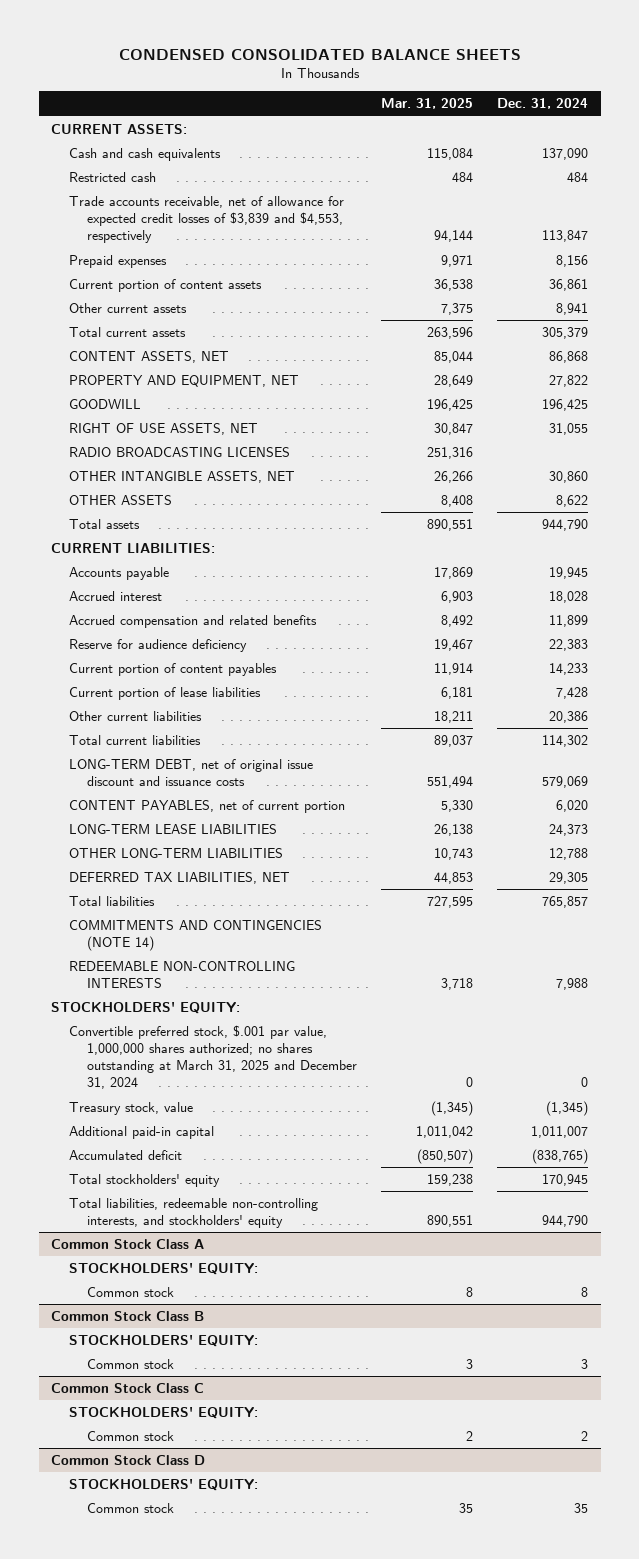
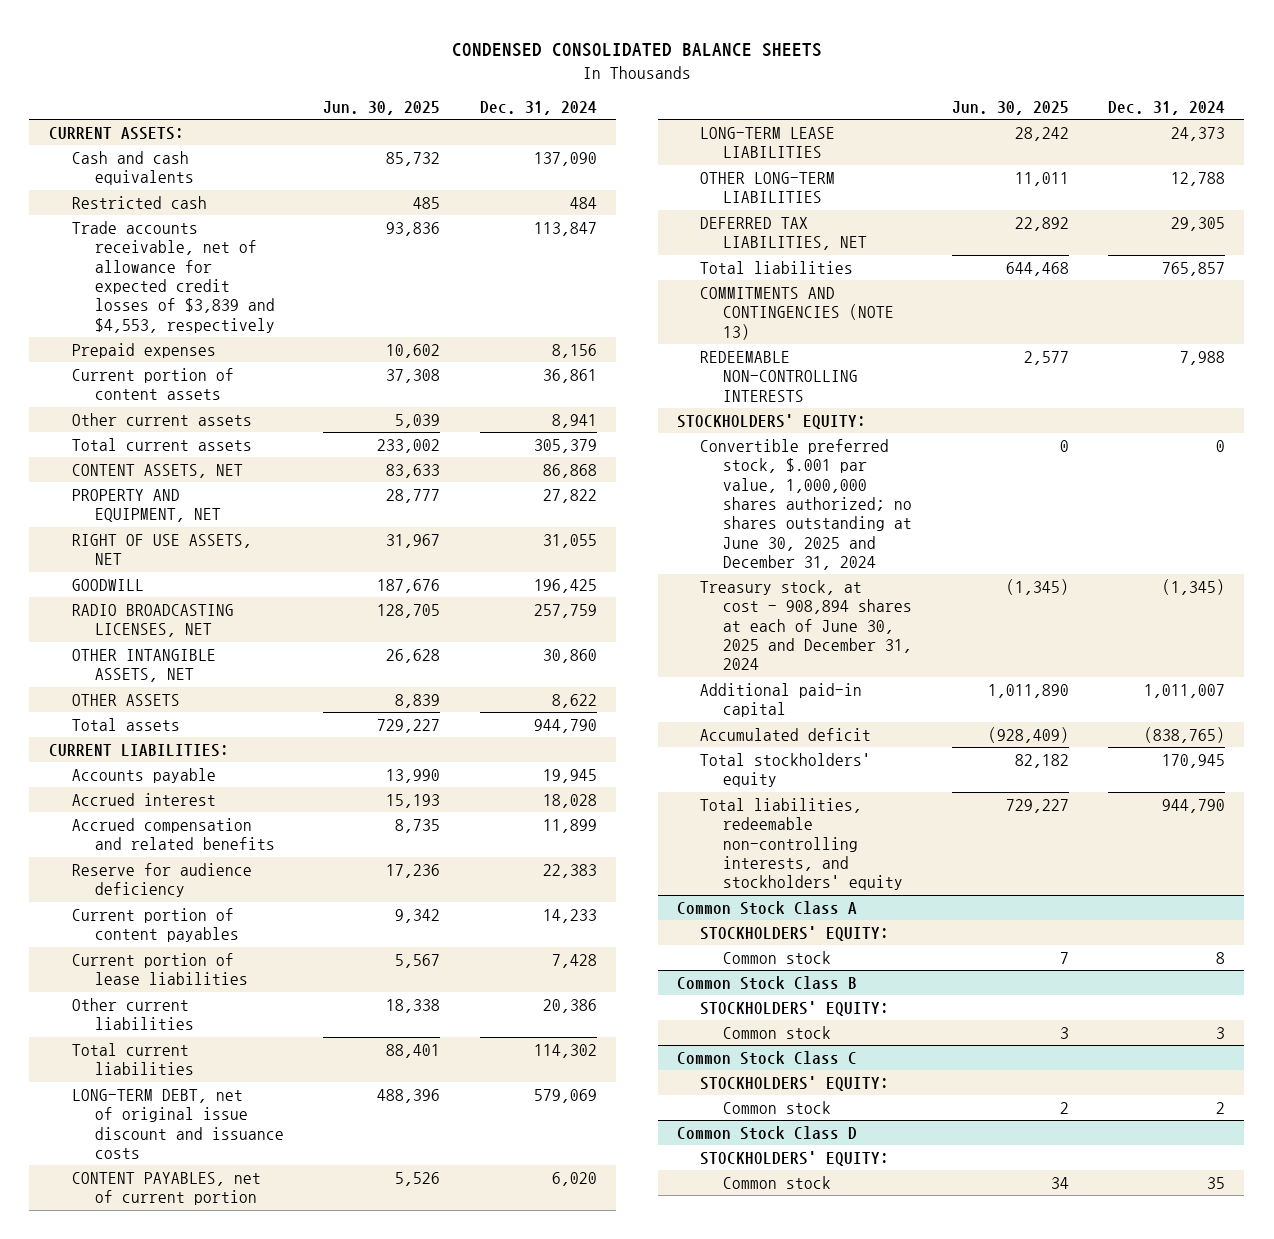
- | Mar. 31, 2025 | Dec. 31, 2024
+ | Jun. 30, 2025 | Dec. 31, 2024
- RADIO BROADCASTING LICENSES | 251,316 |
moved down: GOODWILL | 187,676 | 196,425
+ RADIO BROADCASTING LICENSES, NET | 128,705 | 257,759
- COMMITMENTS AND CONTINGENCIES (NOTE 14)
+ COMMITMENTS AND CONTINGENCIES (NOTE 13)
- Convertible preferred stock, $.001 par value, 1,000,000 shares authorized; no shares outstanding at March 31, 2025 and December 31, 2024 | 0 | 0
- Treasury stock, value | (1,345) | (1,345)
+ Convertible preferred stock, $.001 par value, 1,000,000 shares authorized; no shares outstanding at June 30, 2025 and December 31, 2024 | 0 | 0
+ Treasury stock, at cost - 908,894 shares at each of June 30, 2025 and December 31, 2024 | (1,345) | (1,345)

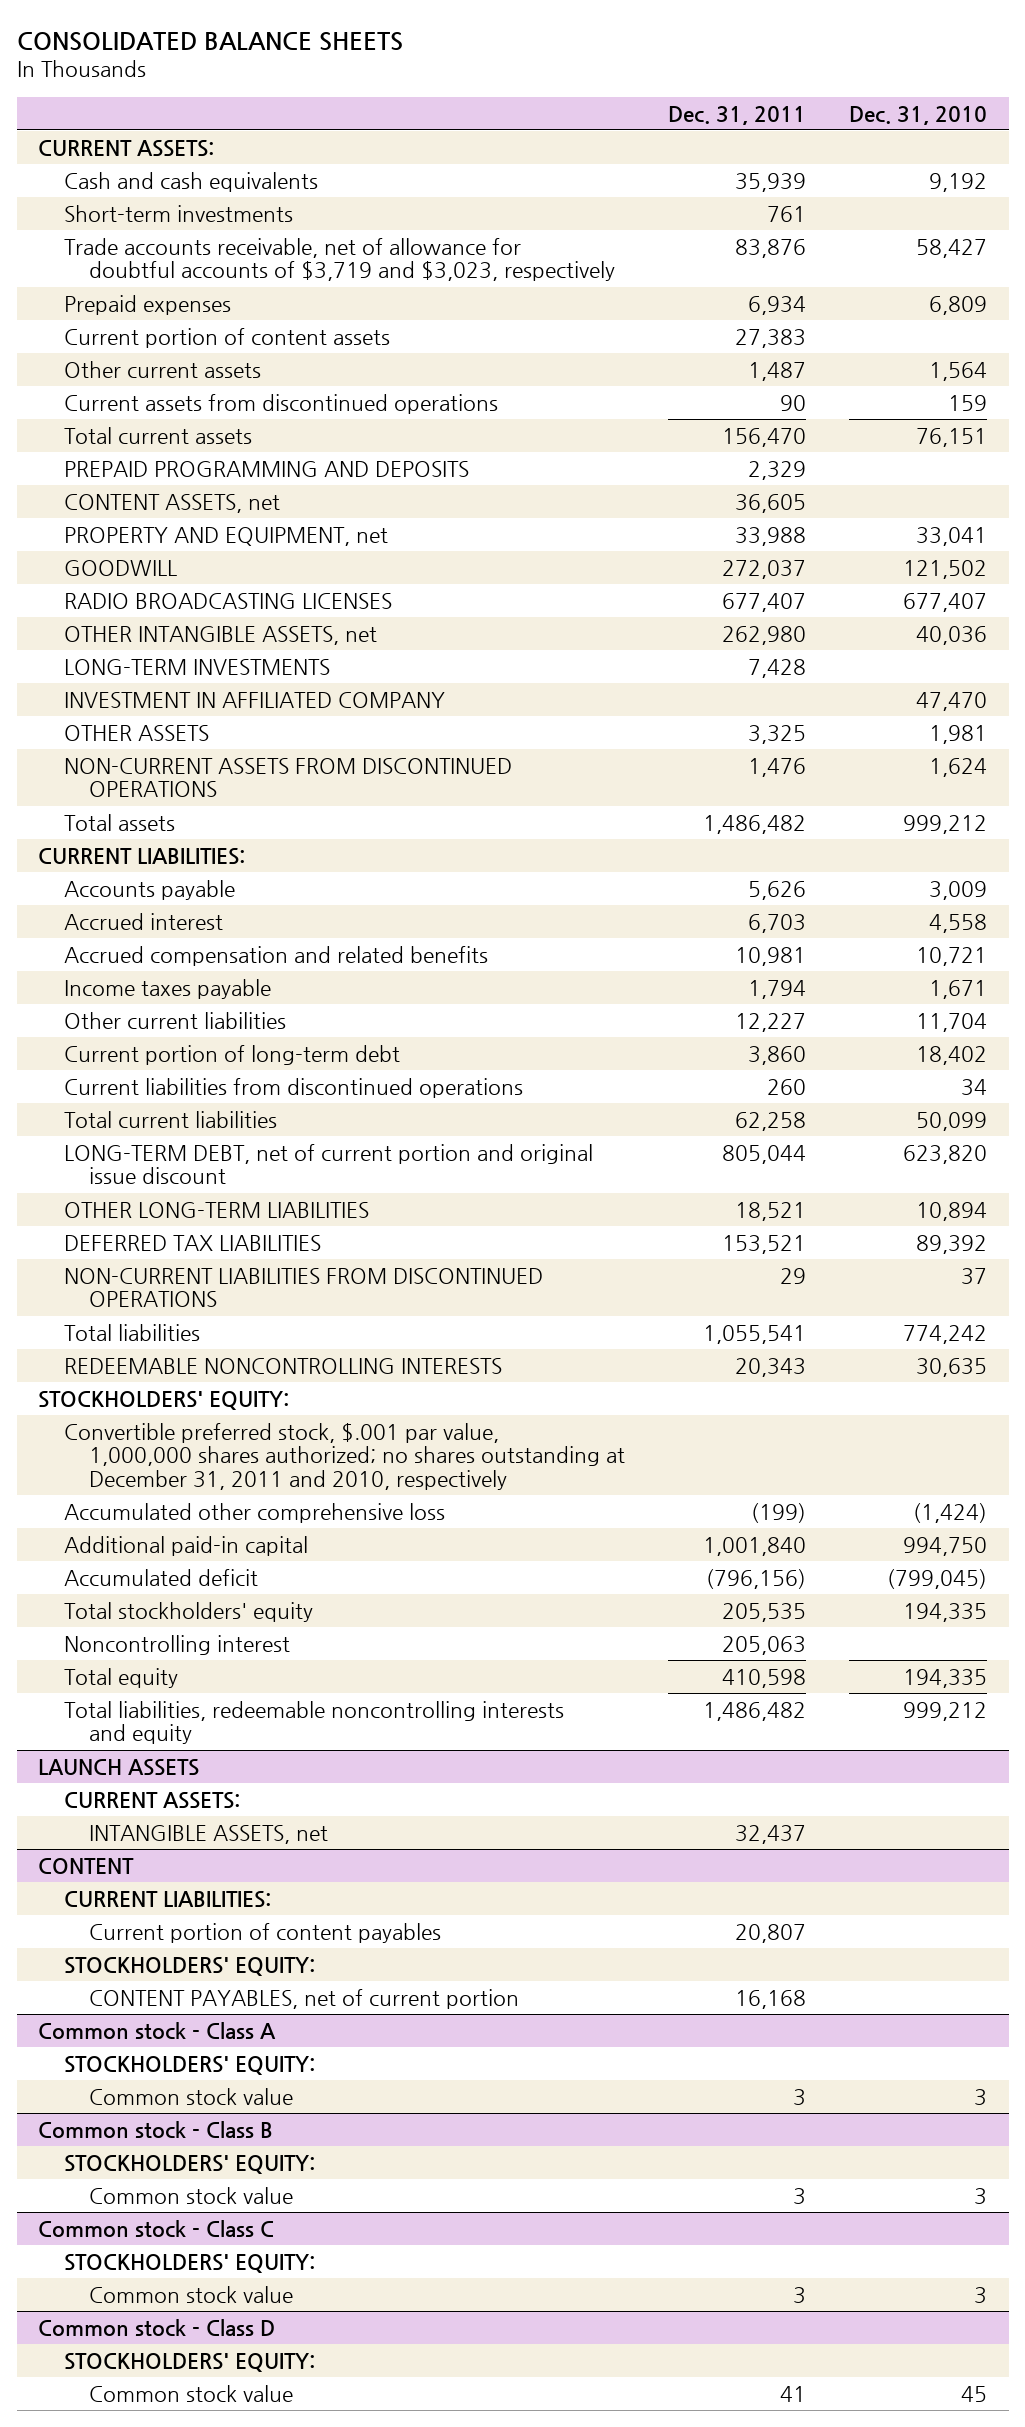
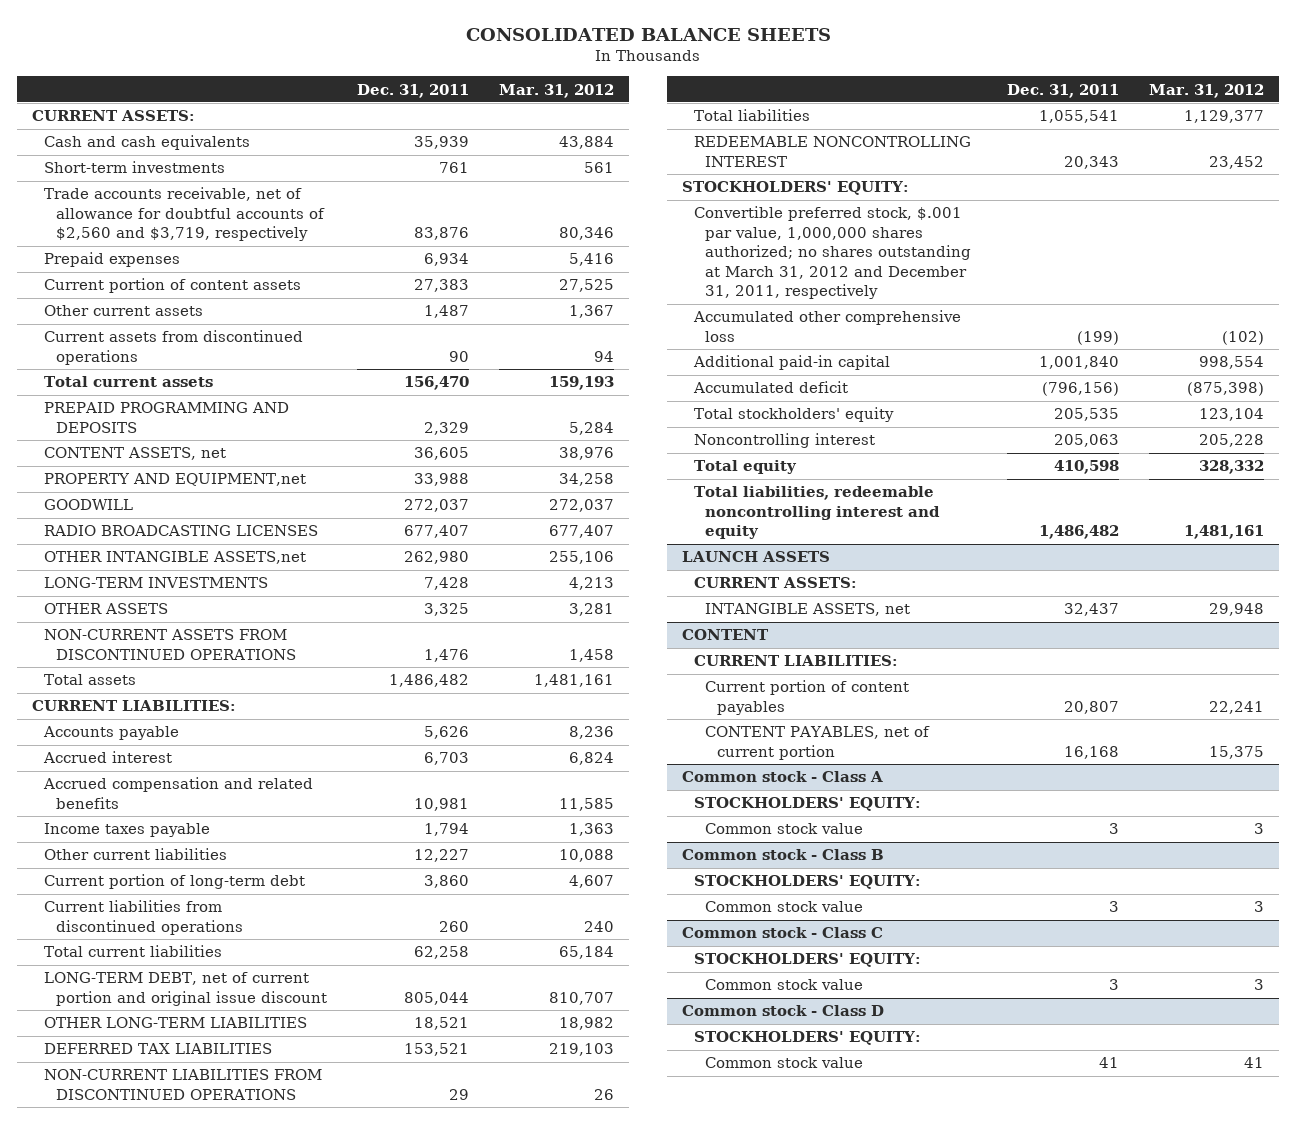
- | Dec. 31, 2011 | Dec. 31, 2010
+ | Dec. 31, 2011 | Mar. 31, 2012
- Trade accounts receivable, net of allowance for doubtful accounts of $3,719 and $3,023, respectively | 83,876 | 58,427
+ Trade accounts receivable, net of allowance for doubtful accounts of $2,560 and $3,719, respectively | 83,876 | 80,346
- PROPERTY AND EQUIPMENT, net | 33,988 | 33,041
+ PROPERTY AND EQUIPMENT,net | 33,988 | 34,258
- OTHER INTANGIBLE ASSETS, net | 262,980 | 40,036
+ OTHER INTANGIBLE ASSETS,net | 262,980 | 255,106
- INVESTMENT IN AFFILIATED COMPANY | | 47,470
- REDEEMABLE NONCONTROLLING INTERESTS | 20,343 | 30,635
+ REDEEMABLE NONCONTROLLING INTEREST | 20,343 | 23,452
- Convertible preferred stock, $.001 par value, 1,000,000 shares authorized; no shares outstanding at December 31, 2011 and 2010, respectively
+ Convertible preferred stock, $.001 par value, 1,000,000 shares authorized; no shares outstanding at March 31, 2012 and December 31, 2011, respectively
- Total liabilities, redeemable noncontrolling interests and equity | 1,486,482 | 999,212
+ Total liabilities, redeemable noncontrolling interest and equity | 1,486,482 | 1,481,161
@ CONTENT
- STOCKHOLDERS' EQUITY:

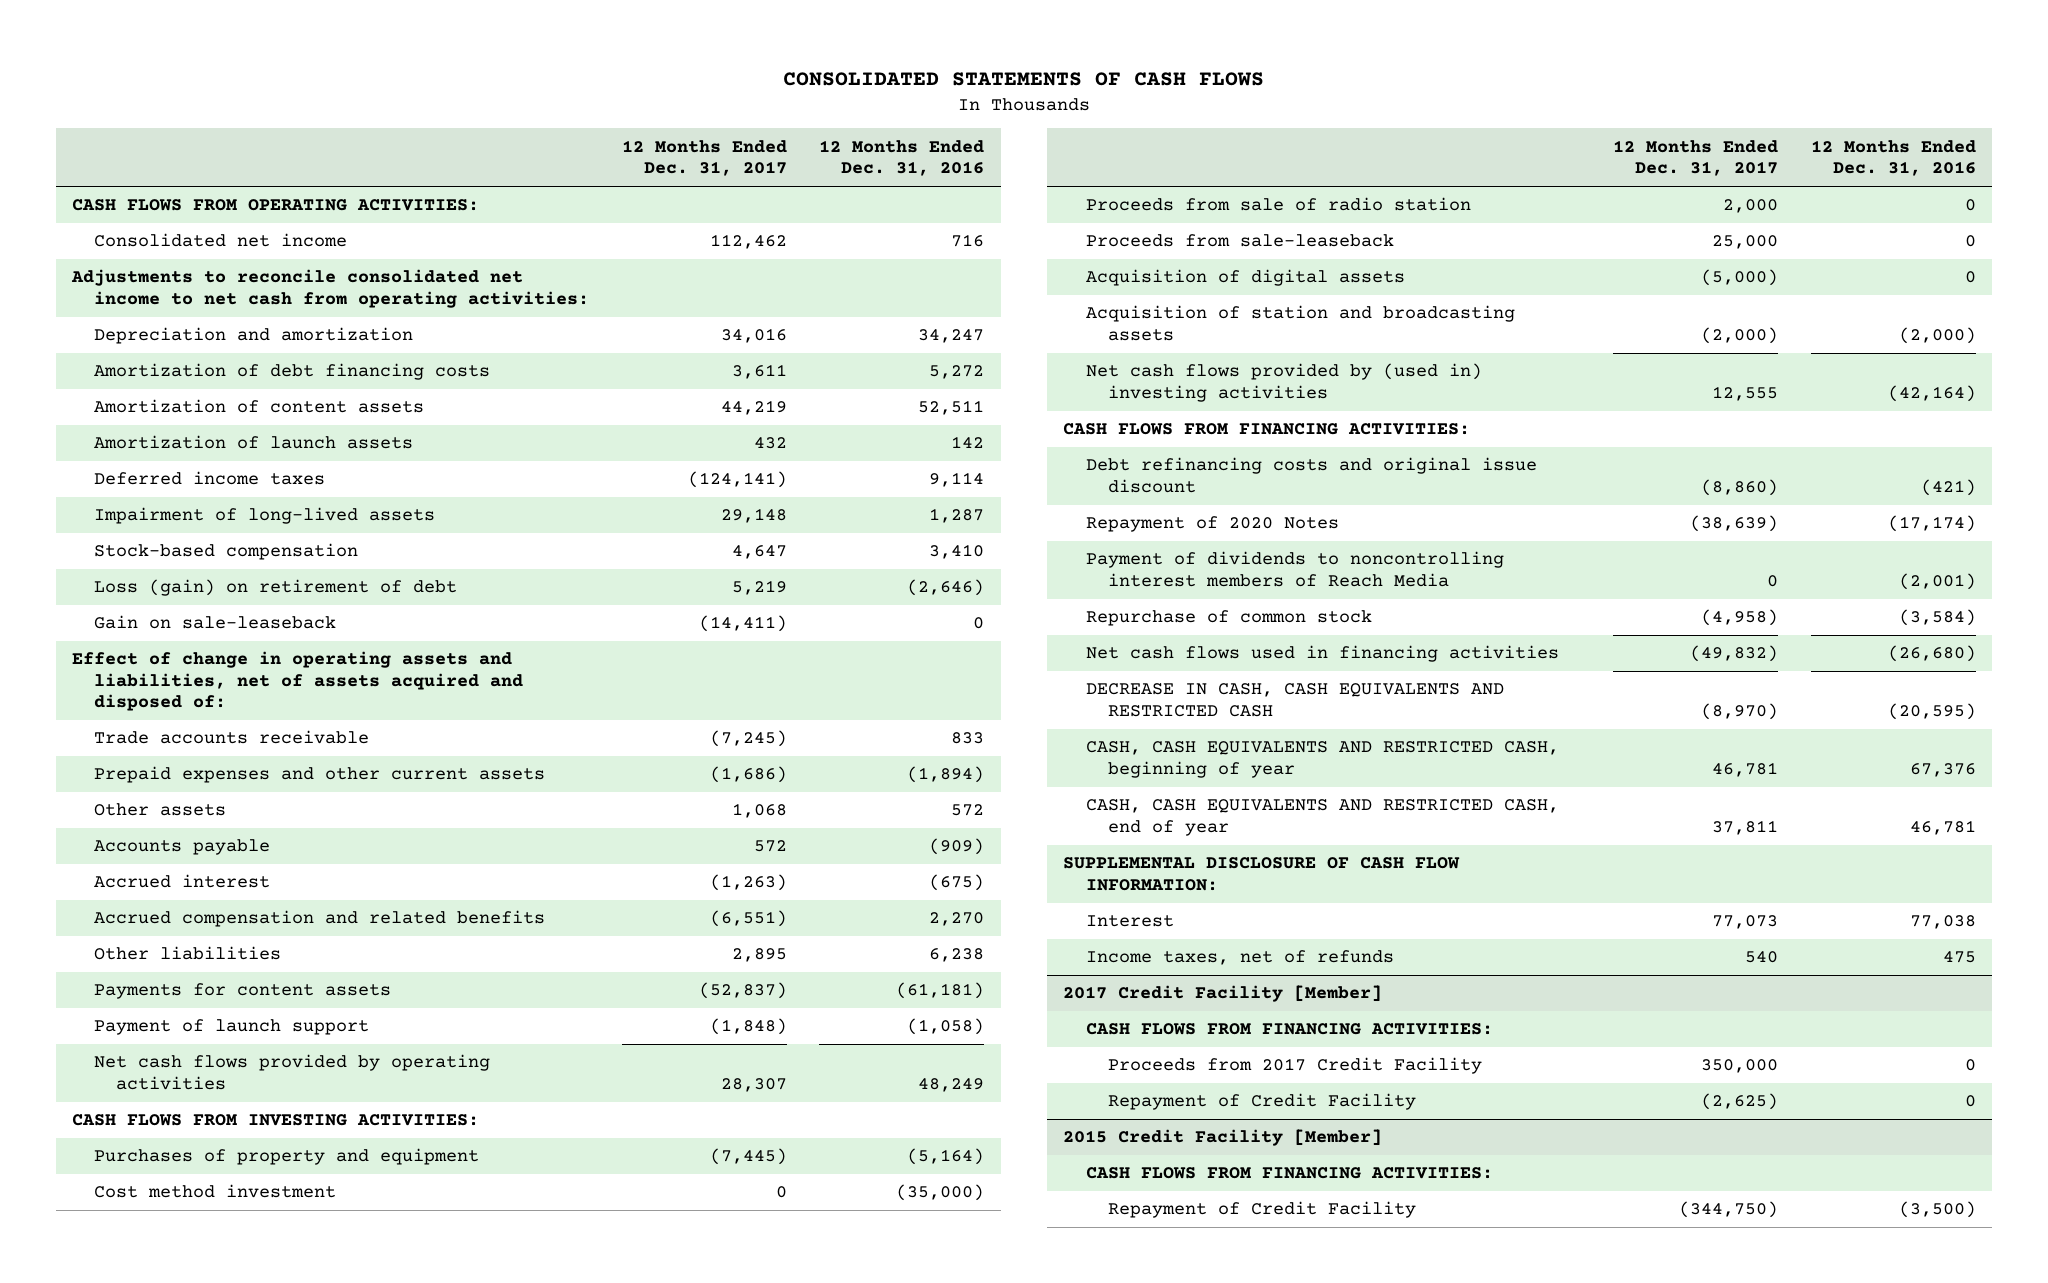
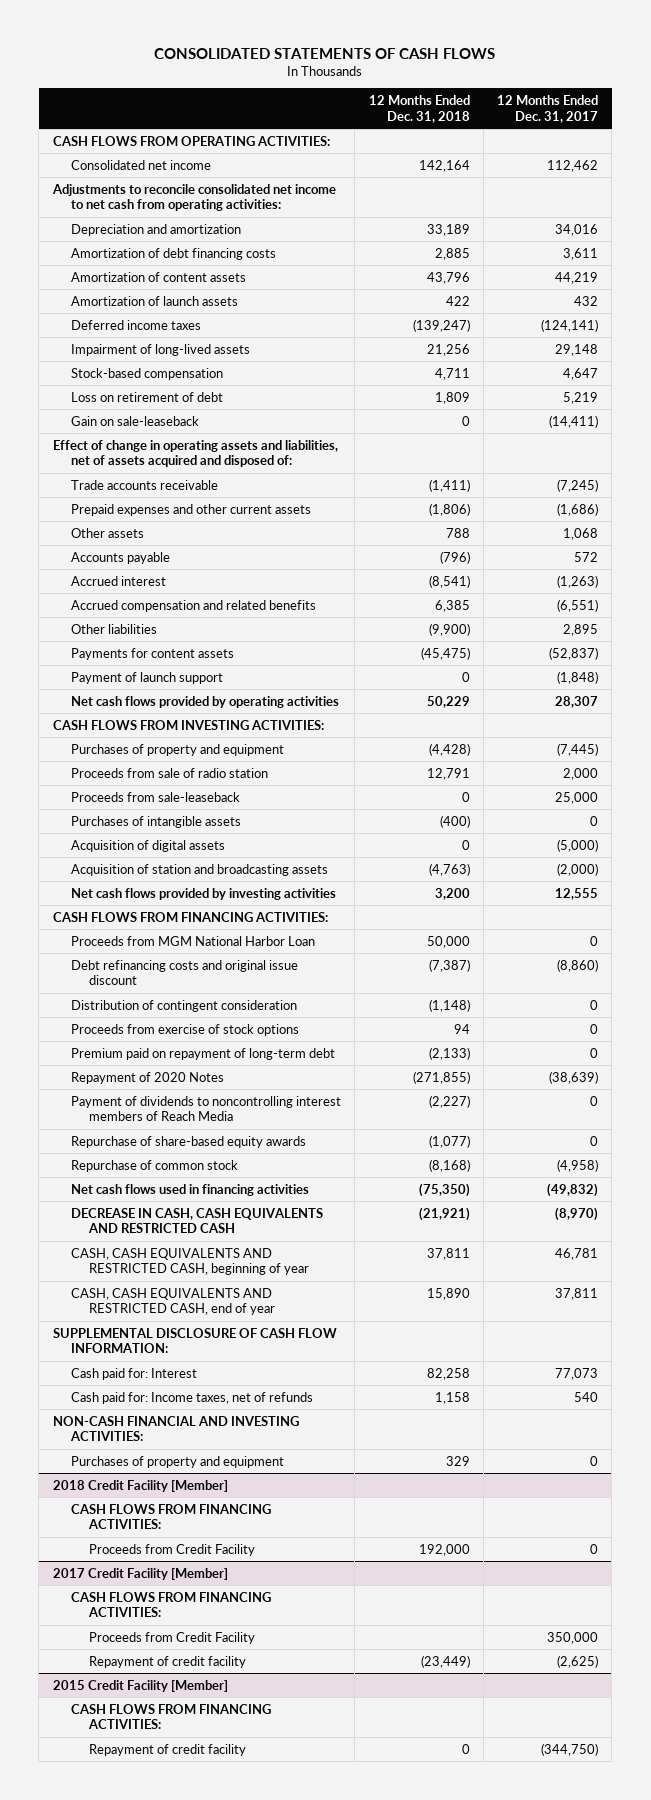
- | 12 Months Ended Dec. 31, 2017 | 12 Months Ended Dec. 31, 2016
+ | 12 Months Ended Dec. 31, 2018 | 12 Months Ended Dec. 31, 2017
- Loss (gain) on retirement of debt | 5,219 | (2,646)
+ Loss on retirement of debt | 1,809 | 5,219
- Cost method investment | 0 | (35,000)
+ Purchases of intangible assets | (400) | 0
- Net cash flows provided by (used in) investing activities | 12,555 | (42,164)
+ Net cash flows provided by investing activities | 3,200 | 12,555
+ Proceeds from MGM National Harbor Loan | 50,000 | 0
+ Distribution of contingent consideration | (1,148) | 0
+ Proceeds from exercise of stock options | 94 | 0
+ Premium paid on repayment of long-term debt | (2,133) | 0
+ Repurchase of share-based equity awards | (1,077) | 0
- Interest | 77,073 | 77,038
- Income taxes, net of refunds | 540 | 475
+ Cash paid for: Interest | 82,258 | 77,073
+ Cash paid for: Income taxes, net of refunds | 1,158 | 540
+ NON-CASH FINANCIAL AND INVESTING ACTIVITIES:
+ Purchases of property and equipment | 329 | 0
+ 2018 Credit Facility [Member]
+ CASH FLOWS FROM FINANCING ACTIVITIES:
+ Proceeds from Credit Facility | 192,000 | 0
@ 2017 Credit Facility [Member]
- Proceeds from 2017 Credit Facility | 350,000 | 0
- Repayment of Credit Facility | (2,625) | 0
+ Proceeds from Credit Facility | | 350,000
+ Repayment of credit facility | (23,449) | (2,625)
@ 2015 Credit Facility [Member]
- Repayment of Credit Facility | (344,750) | (3,500)
+ Repayment of credit facility | 0 | (344,750)

